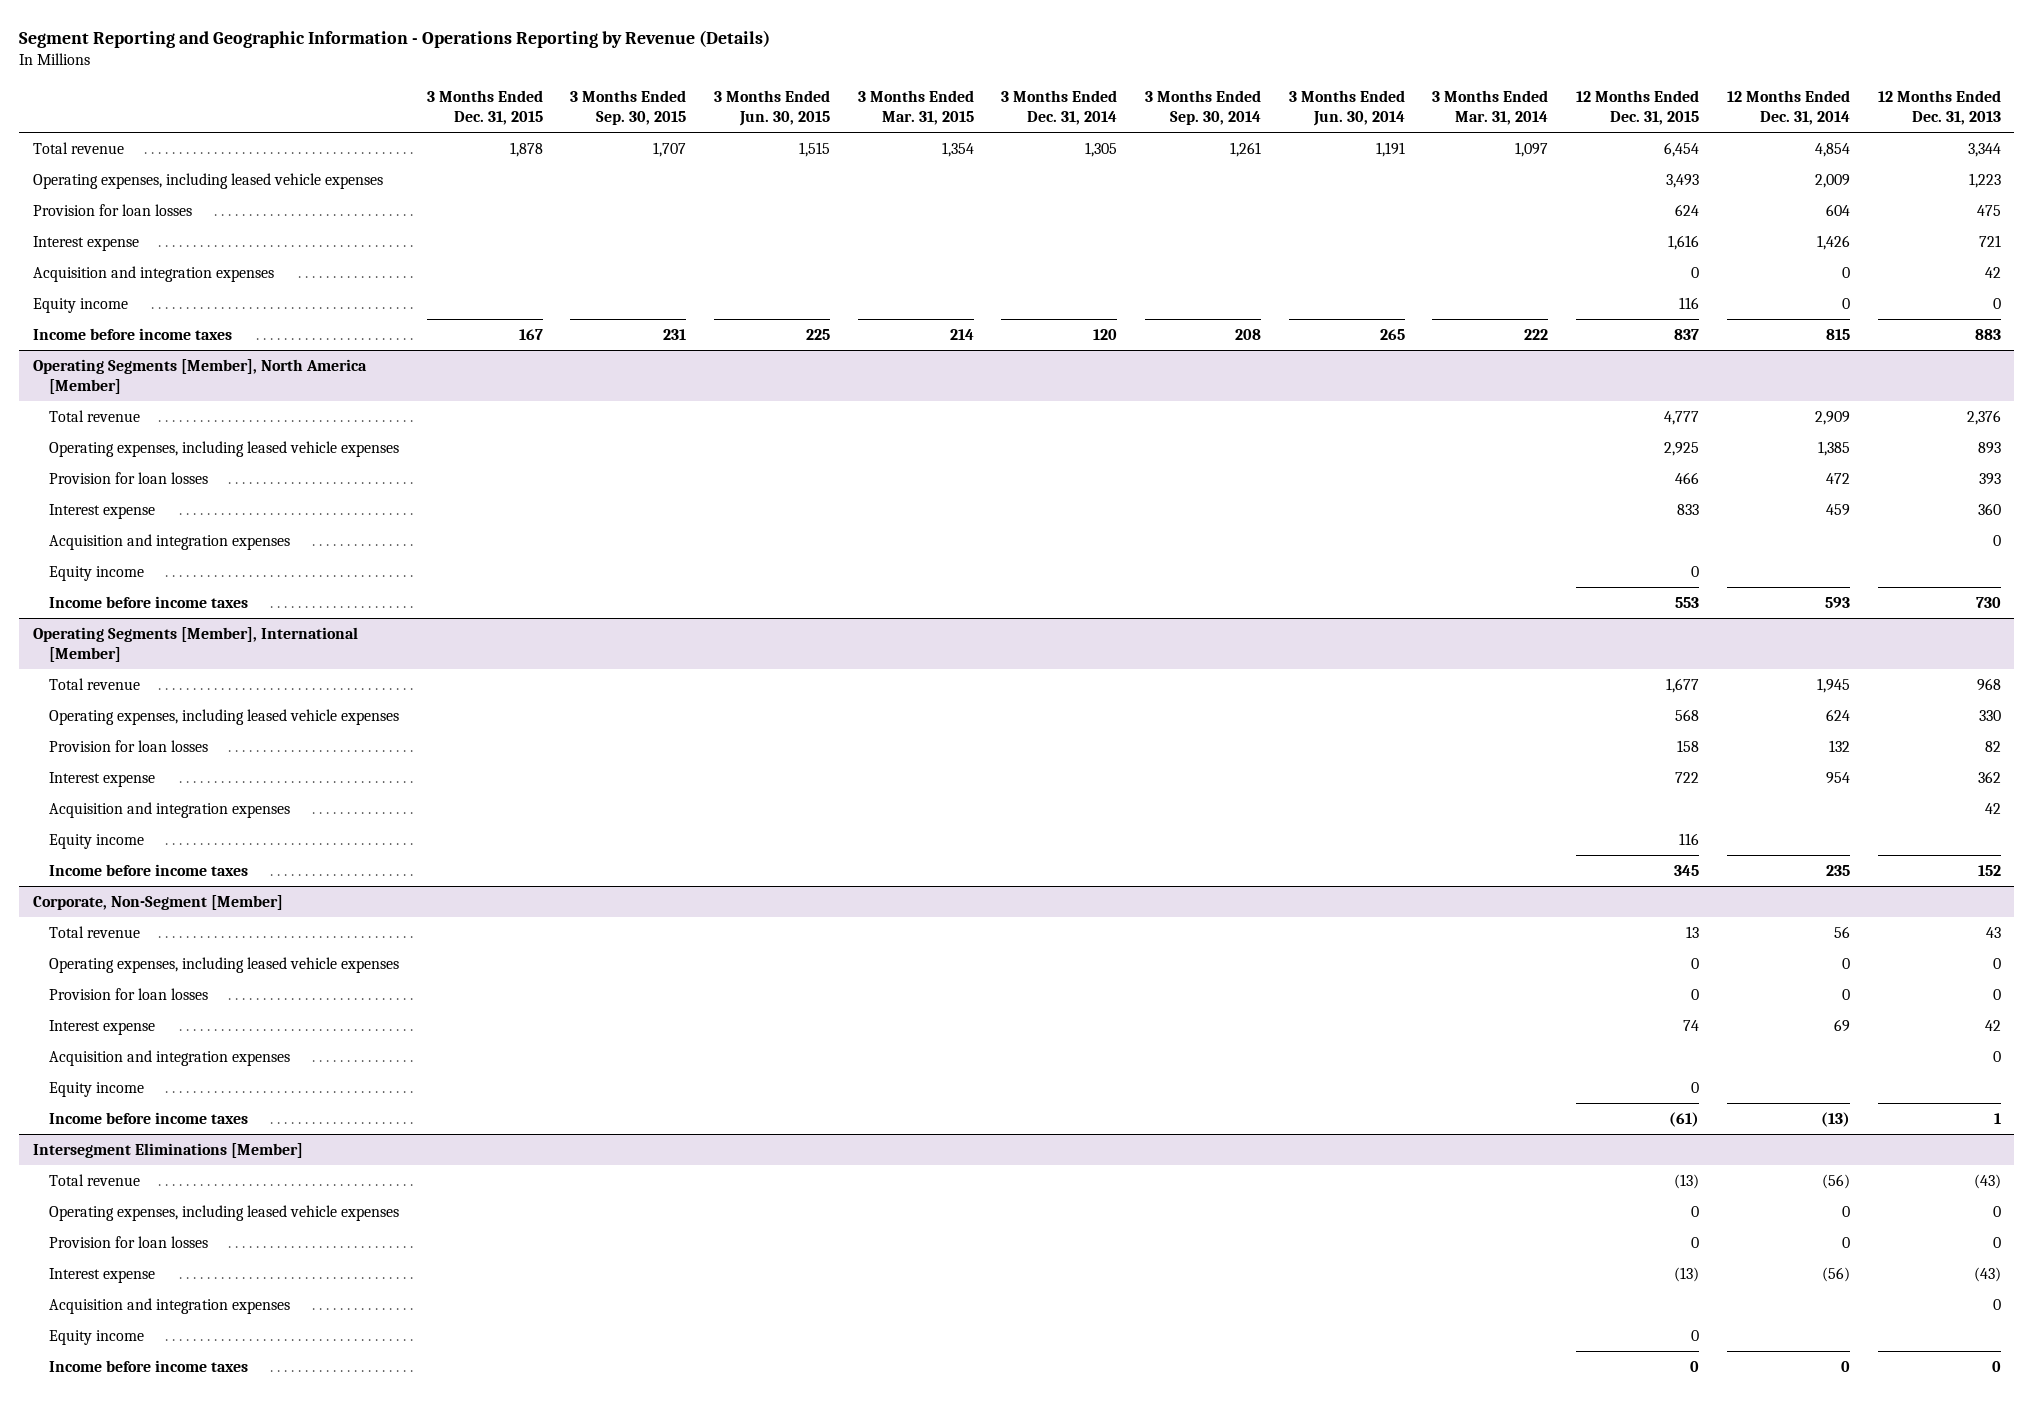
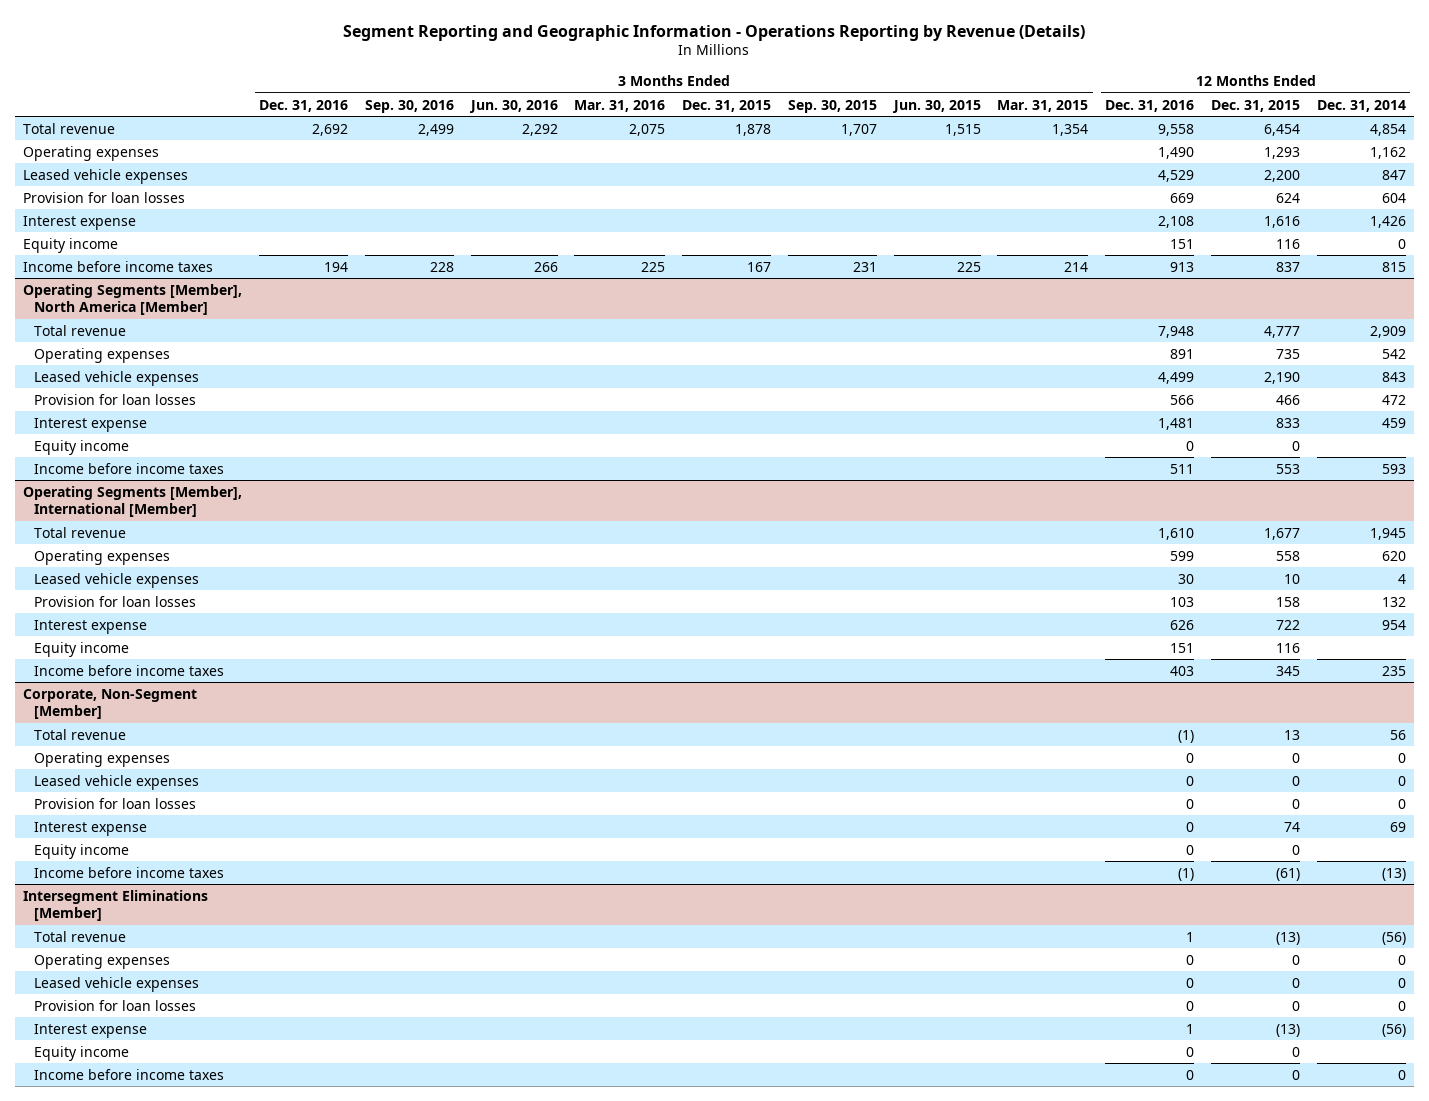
- | 3 Months Ended Dec. 31, 2015 | 3 Months Ended Sep. 30, 2015 | 3 Months Ended Jun. 30, 2015 | 3 Months Ended Mar. 31, 2015 | 3 Months Ended Dec. 31, 2014 | 3 Months Ended Sep. 30, 2014 | 3 Months Ended Jun. 30, 2014 | 3 Months Ended Mar. 31, 2014 | 12 Months Ended Dec. 31, 2015 | 12 Months Ended Dec. 31, 2014 | 12 Months Ended Dec. 31, 2013
+ | 3 Months Ended Dec. 31, 2016 | 3 Months Ended Sep. 30, 2016 | 3 Months Ended Jun. 30, 2016 | 3 Months Ended Mar. 31, 2016 | 3 Months Ended Dec. 31, 2015 | 3 Months Ended Sep. 30, 2015 | 3 Months Ended Jun. 30, 2015 | 3 Months Ended Mar. 31, 2015 | 12 Months Ended Dec. 31, 2016 | 12 Months Ended Dec. 31, 2015 | 12 Months Ended Dec. 31, 2014
- Operating expenses, including leased vehicle expenses | | | | | | | | | 3,493 | 2,009 | 1,223
+ Operating expenses | | | | | | | | | 1,490 | 1,293 | 1,162
+ Leased vehicle expenses | | | | | | | | | 4,529 | 2,200 | 847
- Acquisition and integration expenses | | | | | | | | | 0 | 0 | 42
@ Operating Segments [Member], North America [Member]
- Operating expenses, including leased vehicle expenses | | | | | | | | | 2,925 | 1,385 | 893
+ Operating expenses | | | | | | | | | 891 | 735 | 542
+ Leased vehicle expenses | | | | | | | | | 4,499 | 2,190 | 843
- Acquisition and integration expenses | | | | | | | | | | | 0
@ Operating Segments [Member], International [Member]
- Operating expenses, including leased vehicle expenses | | | | | | | | | 568 | 624 | 330
+ Operating expenses | | | | | | | | | 599 | 558 | 620
+ Leased vehicle expenses | | | | | | | | | 30 | 10 | 4
- Acquisition and integration expenses | | | | | | | | | | | 42
@ Corporate, Non-Segment [Member]
- Operating expenses, including leased vehicle expenses | | | | | | | | | 0 | 0 | 0
+ Operating expenses | | | | | | | | | 0 | 0 | 0
+ Leased vehicle expenses | | | | | | | | | 0 | 0 | 0
- Acquisition and integration expenses | | | | | | | | | | | 0
@ Intersegment Eliminations [Member]
- Operating expenses, including leased vehicle expenses | | | | | | | | | 0 | 0 | 0
+ Operating expenses | | | | | | | | | 0 | 0 | 0
+ Leased vehicle expenses | | | | | | | | | 0 | 0 | 0
- Acquisition and integration expenses | | | | | | | | | | | 0

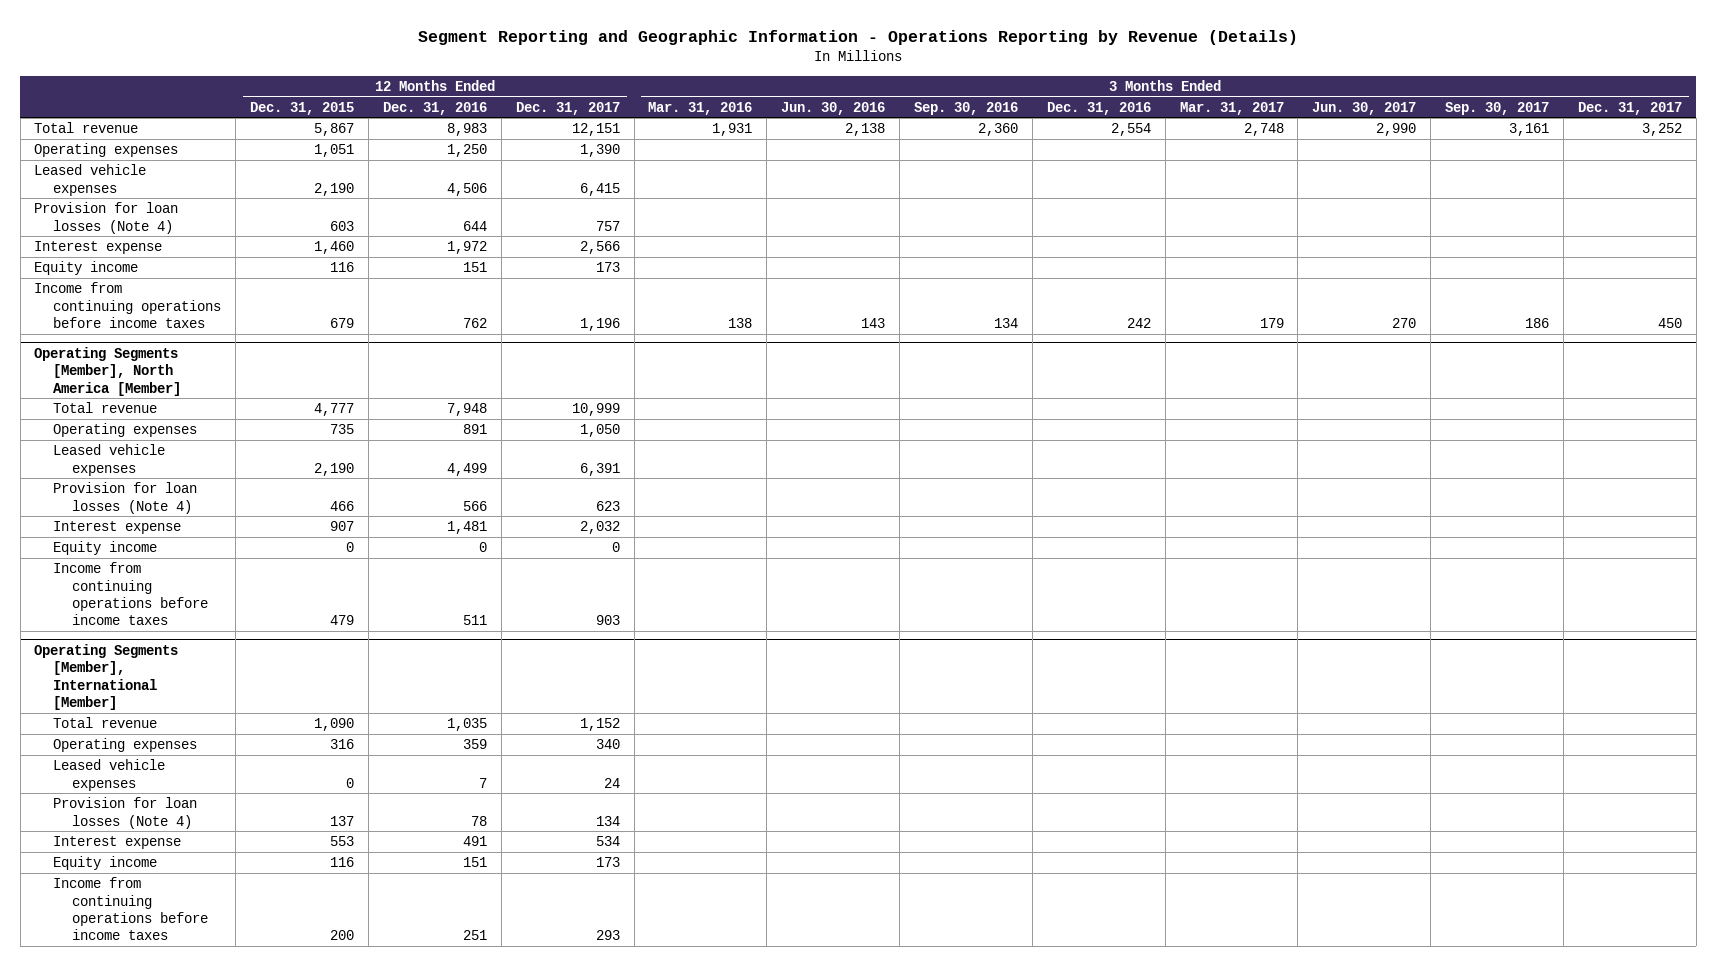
- | 3 Months Ended Dec. 31, 2016 | 3 Months Ended Sep. 30, 2016 | 3 Months Ended Jun. 30, 2016 | 3 Months Ended Mar. 31, 2016 | 3 Months Ended Dec. 31, 2015 | 3 Months Ended Sep. 30, 2015 | 3 Months Ended Jun. 30, 2015 | 3 Months Ended Mar. 31, 2015 | 12 Months Ended Dec. 31, 2016 | 12 Months Ended Dec. 31, 2015 | 12 Months Ended Dec. 31, 2014
+ | 12 Months Ended Dec. 31, 2015 | 12 Months Ended Dec. 31, 2016 | 12 Months Ended Dec. 31, 2017 | 3 Months Ended Mar. 31, 2016 | 3 Months Ended Jun. 30, 2016 | 3 Months Ended Sep. 30, 2016 | 3 Months Ended Dec. 31, 2016 | 3 Months Ended Mar. 31, 2017 | 3 Months Ended Jun. 30, 2017 | 3 Months Ended Sep. 30, 2017 | 3 Months Ended Dec. 31, 2017
- Total revenue | 2,692 | 2,499 | 2,292 | 2,075 | 1,878 | 1,707 | 1,515 | 1,354 | 9,558 | 6,454 | 4,854
- Operating expenses | | | | | | | | | 1,490 | 1,293 | 1,162
- Leased vehicle expenses | | | | | | | | | 4,529 | 2,200 | 847
- Provision for loan losses | | | | | | | | | 669 | 624 | 604
- Interest expense | | | | | | | | | 2,108 | 1,616 | 1,426
+ Total revenue | 5,867 | 8,983 | 12,151 | 1,931 | 2,138 | 2,360 | 2,554 | 2,748 | 2,990 | 3,161 | 3,252
+ Operating expenses | 1,051 | 1,250 | 1,390 | | | | | | | |
+ Leased vehicle expenses | 2,190 | 4,506 | 6,415 | | | | | | | |
+ Provision for loan losses (Note 4) | 603 | 644 | 757 | | | | | | | |
+ Interest expense | 1,460 | 1,972 | 2,566 | | | | | | | |
- Income before income taxes | 194 | 228 | 266 | 225 | 167 | 231 | 225 | 214 | 913 | 837 | 815
+ Income from continuing operations before income taxes | 679 | 762 | 1,196 | 138 | 143 | 134 | 242 | 179 | 270 | 186 | 450
@ Operating Segments [Member], North America [Member]
- Provision for loan losses | | | | | | | | | 566 | 466 | 472
- Interest expense | | | | | | | | | 1,481 | 833 | 459
+ Provision for loan losses (Note 4) | 466 | 566 | 623 | | | | | | | |
+ Interest expense | 907 | 1,481 | 2,032 | | | | | | | |
- Income before income taxes | | | | | | | | | 511 | 553 | 593
+ Income from continuing operations before income taxes | 479 | 511 | 903 | | | | | | | |
@ Operating Segments [Member], International [Member]
- Total revenue | | | | | | | | | 1,610 | 1,677 | 1,945
- Operating expenses | | | | | | | | | 599 | 558 | 620
- Leased vehicle expenses | | | | | | | | | 30 | 10 | 4
- Provision for loan losses | | | | | | | | | 103 | 158 | 132
- Interest expense | | | | | | | | | 626 | 722 | 954
+ Total revenue | 1,090 | 1,035 | 1,152 | | | | | | | |
+ Operating expenses | 316 | 359 | 340 | | | | | | | |
+ Leased vehicle expenses | 0 | 7 | 24 | | | | | | | |
+ Provision for loan losses (Note 4) | 137 | 78 | 134 | | | | | | | |
+ Interest expense | 553 | 491 | 534 | | | | | | | |
- Income before income taxes | | | | | | | | | 403 | 345 | 235
- Corporate, Non-Segment [Member]
- Total revenue | | | | | | | | | (1) | 13 | 56
- Operating expenses | | | | | | | | | 0 | 0 | 0
- Leased vehicle expenses | | | | | | | | | 0 | 0 | 0
- Provision for loan losses | | | | | | | | | 0 | 0 | 0
- Interest expense | | | | | | | | | 0 | 74 | 69
- Equity income | | | | | | | | | 0 | 0 |
- Income before income taxes | | | | | | | | | (1) | (61) | (13)
- Intersegment Eliminations [Member]
- Total revenue | | | | | | | | | 1 | (13) | (56)
- Operating expenses | | | | | | | | | 0 | 0 | 0
- Leased vehicle expenses | | | | | | | | | 0 | 0 | 0
- Provision for loan losses | | | | | | | | | 0 | 0 | 0
- Interest expense | | | | | | | | | 1 | (13) | (56)
- Equity income | | | | | | | | | 0 | 0 |
- Income before income taxes | | | | | | | | | 0 | 0 | 0
@ Operating Segments [Member], International [Member]
+ Income from continuing operations before income taxes | 200 | 251 | 293 | | | | | | | |

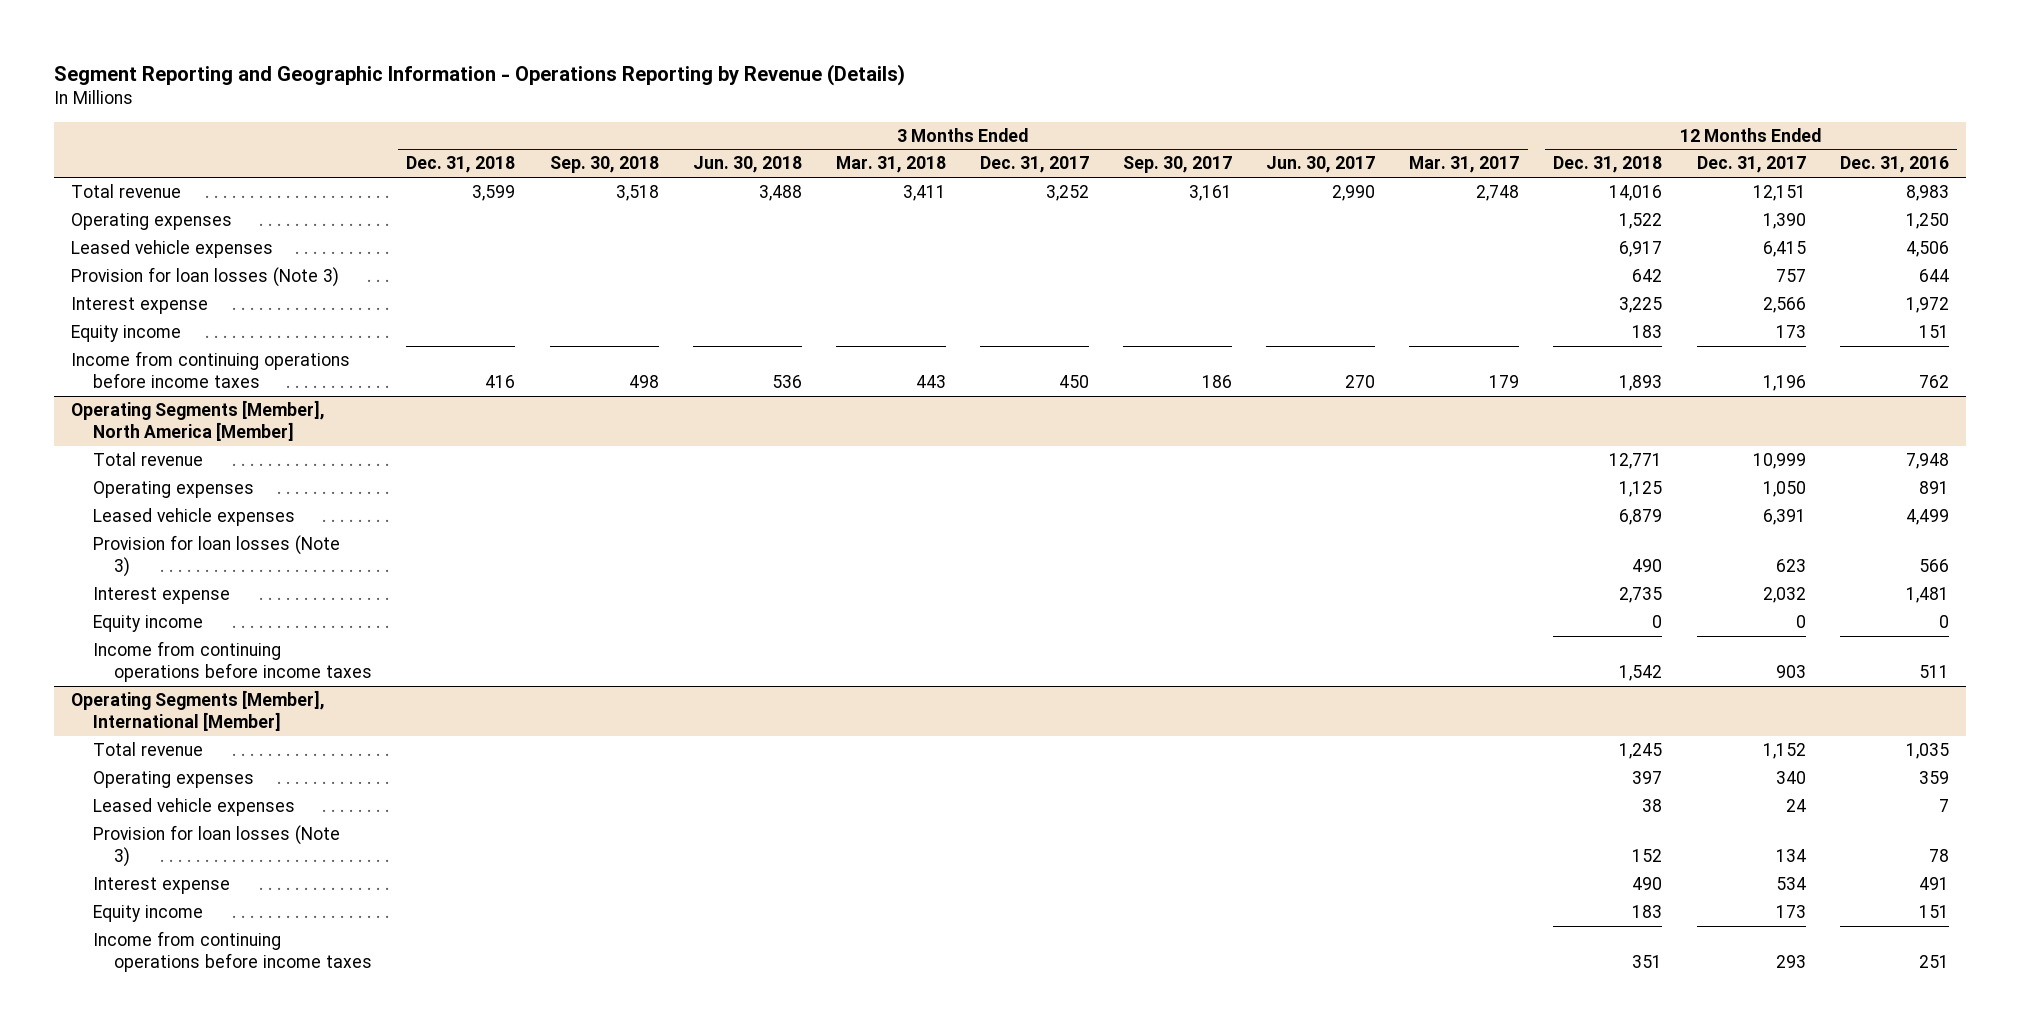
- | 12 Months Ended Dec. 31, 2015 | 12 Months Ended Dec. 31, 2016 | 12 Months Ended Dec. 31, 2017 | 3 Months Ended Mar. 31, 2016 | 3 Months Ended Jun. 30, 2016 | 3 Months Ended Sep. 30, 2016 | 3 Months Ended Dec. 31, 2016 | 3 Months Ended Mar. 31, 2017 | 3 Months Ended Jun. 30, 2017 | 3 Months Ended Sep. 30, 2017 | 3 Months Ended Dec. 31, 2017
+ | 3 Months Ended Dec. 31, 2018 | 3 Months Ended Sep. 30, 2018 | 3 Months Ended Jun. 30, 2018 | 3 Months Ended Mar. 31, 2018 | 3 Months Ended Dec. 31, 2017 | 3 Months Ended Sep. 30, 2017 | 3 Months Ended Jun. 30, 2017 | 3 Months Ended Mar. 31, 2017 | 12 Months Ended Dec. 31, 2018 | 12 Months Ended Dec. 31, 2017 | 12 Months Ended Dec. 31, 2016
- Provision for loan losses (Note 4) | 603 | 644 | 757 | | | | | | | |
+ Provision for loan losses (Note 3) | | | | | | | | | 642 | 757 | 644
@ Operating Segments [Member], North America [Member]
- Provision for loan losses (Note 4) | 466 | 566 | 623 | | | | | | | |
+ Provision for loan losses (Note 3) | | | | | | | | | 490 | 623 | 566
@ Operating Segments [Member], International [Member]
- Provision for loan losses (Note 4) | 137 | 78 | 134 | | | | | | | |
+ Provision for loan losses (Note 3) | | | | | | | | | 152 | 134 | 78

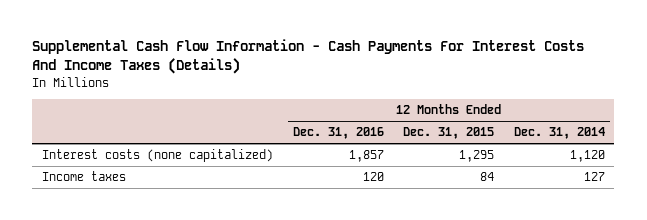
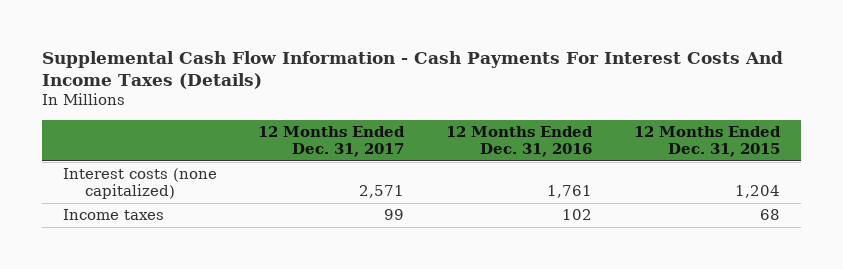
- | 12 Months Ended Dec. 31, 2016 | 12 Months Ended Dec. 31, 2015 | 12 Months Ended Dec. 31, 2014
+ | 12 Months Ended Dec. 31, 2017 | 12 Months Ended Dec. 31, 2016 | 12 Months Ended Dec. 31, 2015
- Interest costs (none capitalized) | 1,857 | 1,295 | 1,120
- Income taxes | 120 | 84 | 127
+ Interest costs (none capitalized) | 2,571 | 1,761 | 1,204
+ Income taxes | 99 | 102 | 68

